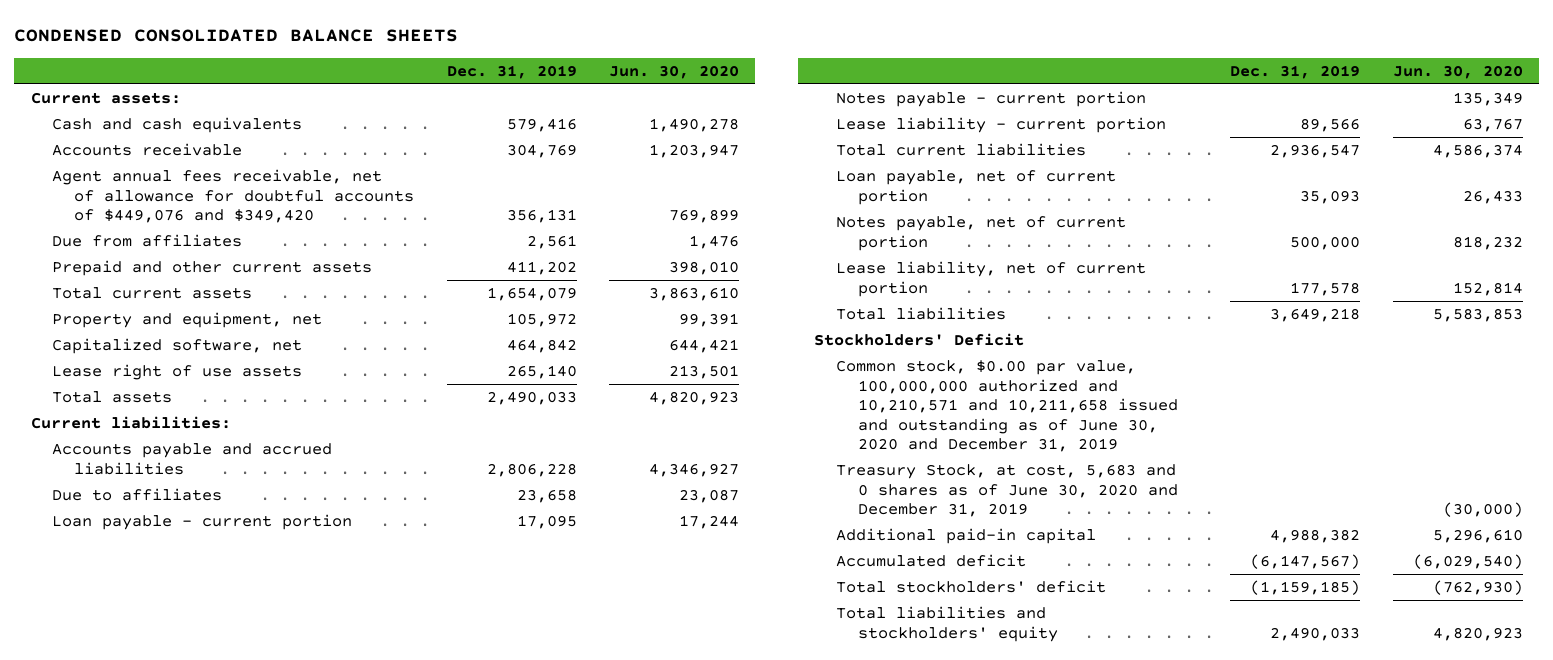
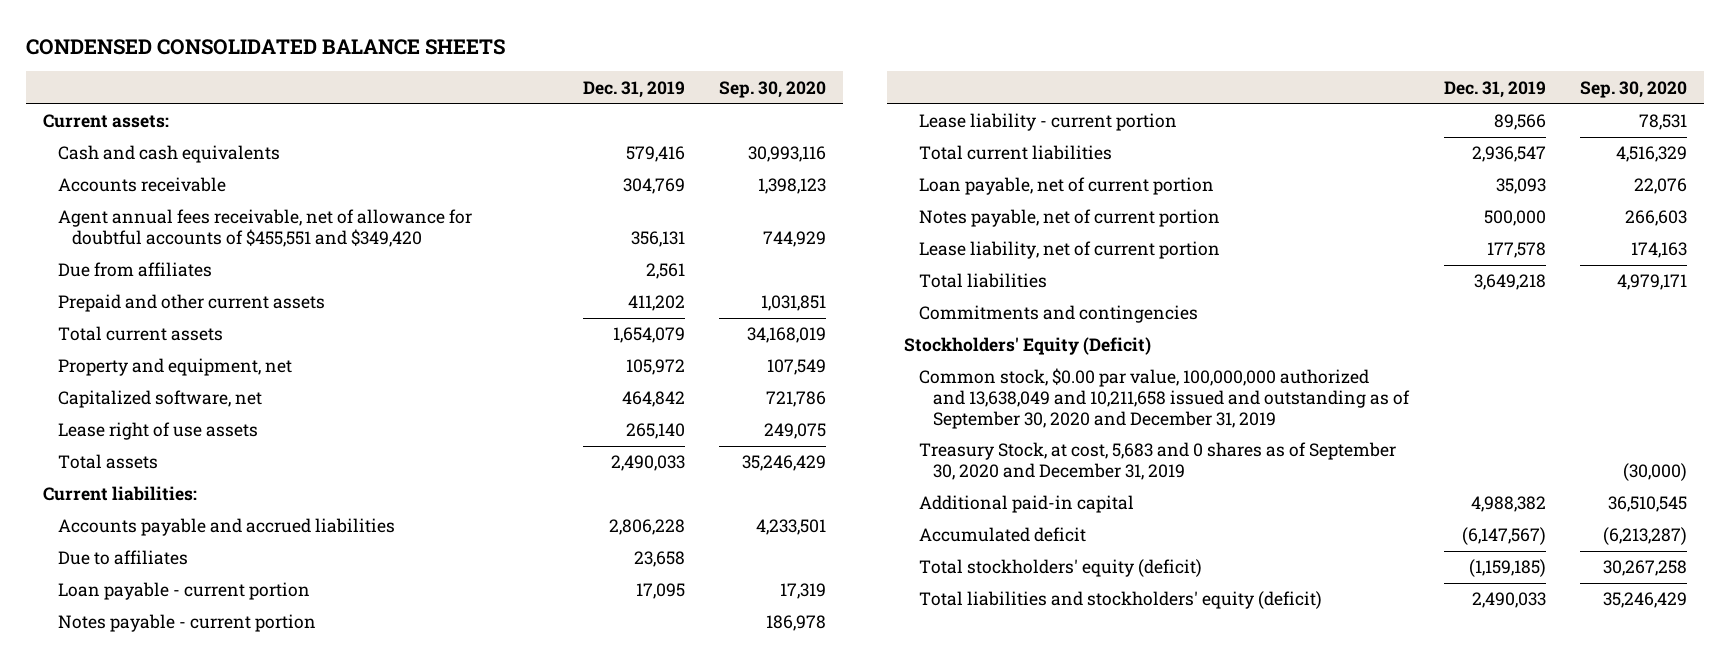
- | Dec. 31, 2019 | Jun. 30, 2020
+ | Dec. 31, 2019 | Sep. 30, 2020
- Agent annual fees receivable, net of allowance for doubtful accounts of $449,076 and $349,420 | 356,131 | 769,899
+ Agent annual fees receivable, net of allowance for doubtful accounts of $455,551 and $349,420 | 356,131 | 744,929
- Stockholders' Deficit
- Common stock, $0.00 par value, 100,000,000 authorized and 10,210,571 and 10,211,658 issued and outstanding as of June 30, 2020 and December 31, 2019
- Treasury Stock, at cost, 5,683 and 0 shares as of June 30, 2020 and December 31, 2019 | | (30,000)
+ Commitments and contingencies
+ Stockholders' Equity (Deficit)
+ Common stock, $0.00 par value, 100,000,000 authorized and 13,638,049 and 10,211,658 issued and outstanding as of September 30, 2020 and December 31, 2019
+ Treasury Stock, at cost, 5,683 and 0 shares as of September 30, 2020 and December 31, 2019 | | (30,000)
- Total stockholders' deficit | (1,159,185) | (762,930)
- Total liabilities and stockholders' equity | 2,490,033 | 4,820,923
+ Total stockholders' equity (deficit) | (1,159,185) | 30,267,258
+ Total liabilities and stockholders' equity (deficit) | 2,490,033 | 35,246,429

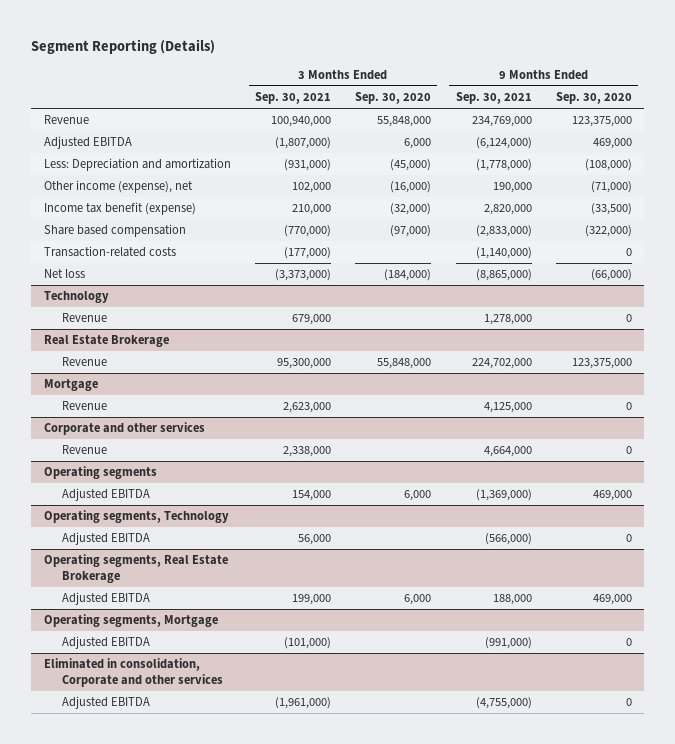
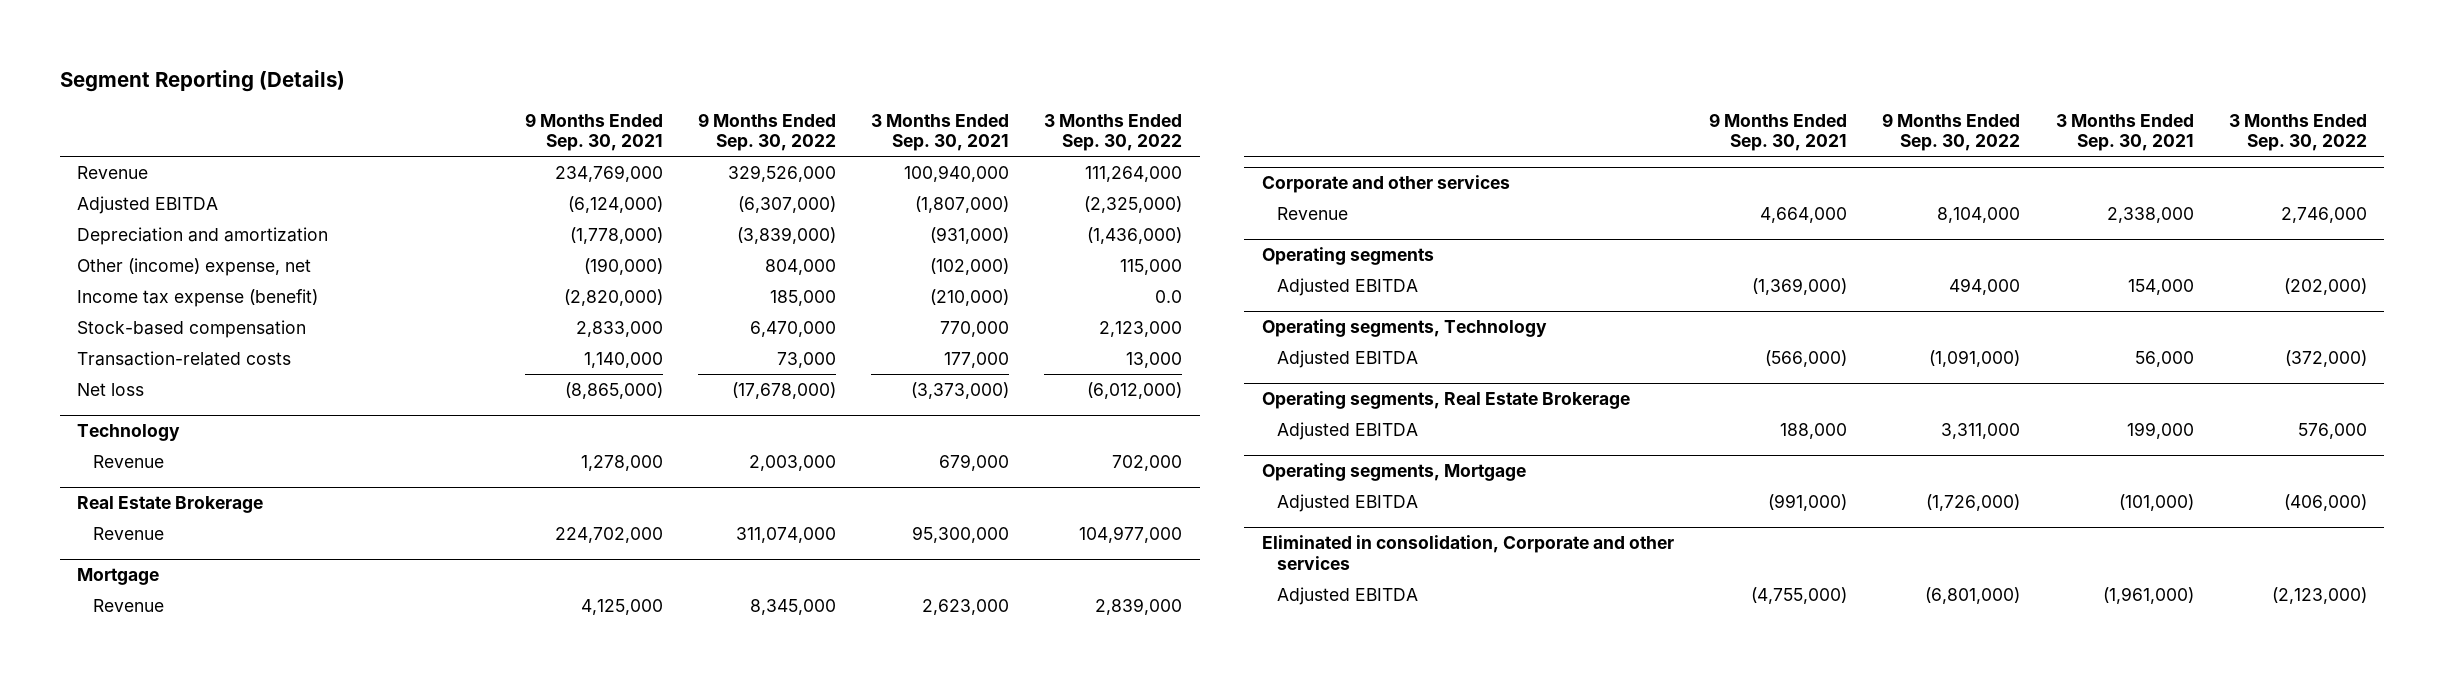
- | 3 Months Ended Sep. 30, 2021 | 3 Months Ended Sep. 30, 2020 | 9 Months Ended Sep. 30, 2021 | 9 Months Ended Sep. 30, 2020
+ | 9 Months Ended Sep. 30, 2021 | 9 Months Ended Sep. 30, 2022 | 3 Months Ended Sep. 30, 2021 | 3 Months Ended Sep. 30, 2022
- Less: Depreciation and amortization | (931,000) | (45,000) | (1,778,000) | (108,000)
- Other income (expense), net | 102,000 | (16,000) | 190,000 | (71,000)
- Income tax benefit (expense) | 210,000 | (32,000) | 2,820,000 | (33,500)
- Share based compensation | (770,000) | (97,000) | (2,833,000) | (322,000)
- Transaction-related costs | (177,000) | | (1,140,000) | 0
+ Depreciation and amortization | (1,778,000) | (3,839,000) | (931,000) | (1,436,000)
+ Other (income) expense, net | (190,000) | 804,000 | (102,000) | 115,000
+ Income tax expense (benefit) | (2,820,000) | 185,000 | (210,000) | 0.0
+ Stock-based compensation | 2,833,000 | 6,470,000 | 770,000 | 2,123,000
+ Transaction-related costs | 1,140,000 | 73,000 | 177,000 | 13,000

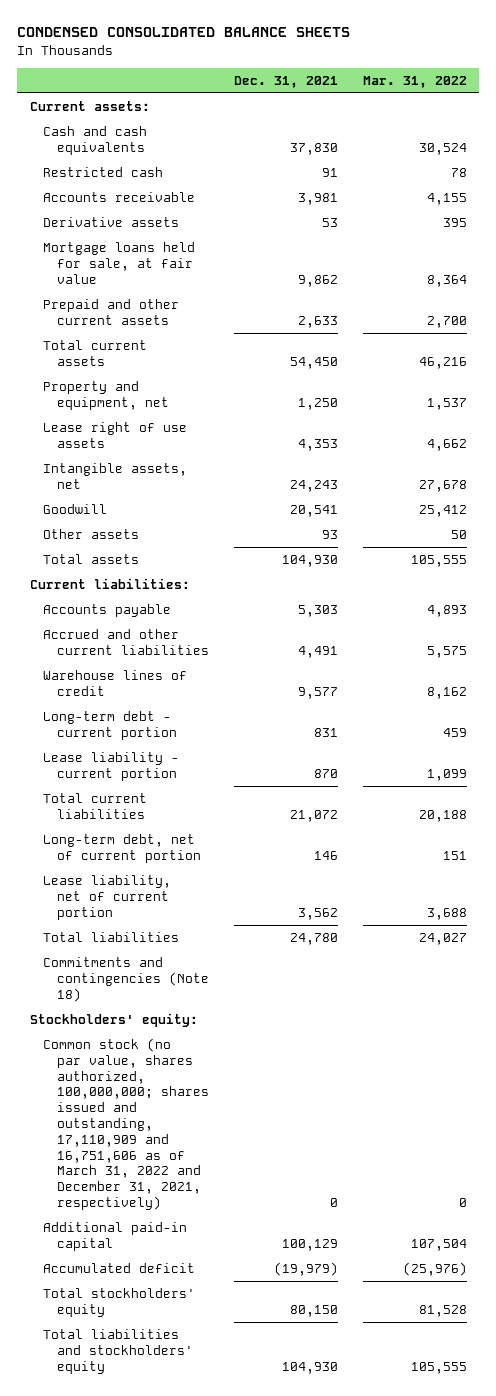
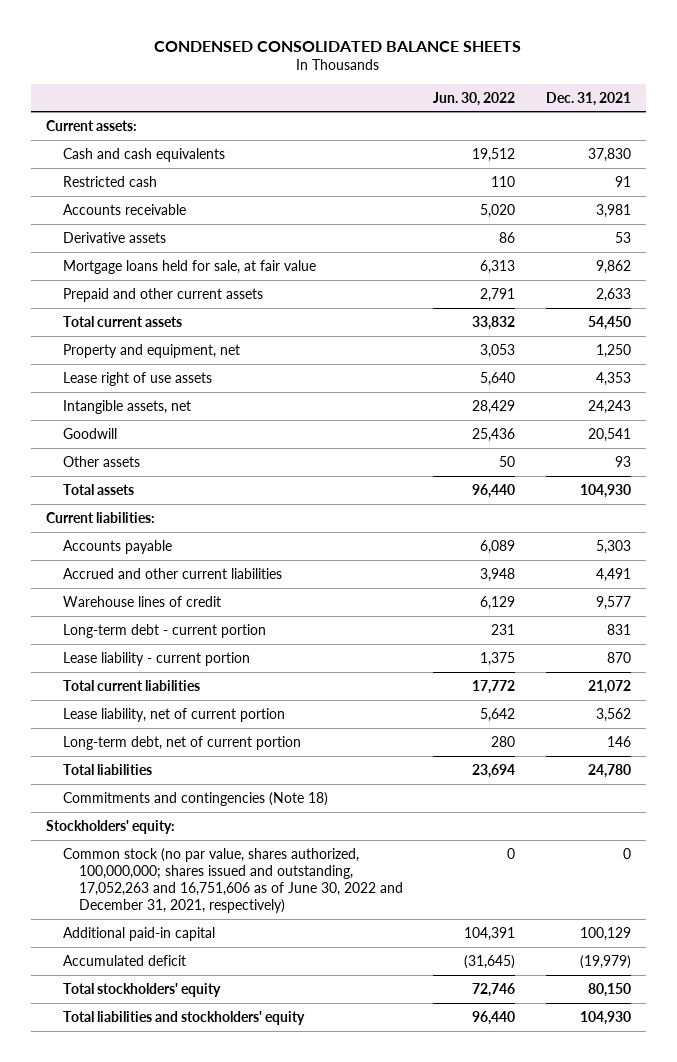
- | Dec. 31, 2021 | Mar. 31, 2022
+ | Jun. 30, 2022 | Dec. 31, 2021
moved down: Long-term debt, net of current portion | 280 | 146
- Common stock (no par value, shares authorized, 100,000,000; shares issued and outstanding, 17,110,909 and 16,751,606 as of March 31, 2022 and December 31, 2021, respectively) | 0 | 0
+ Common stock (no par value, shares authorized, 100,000,000; shares issued and outstanding, 17,052,263 and 16,751,606 as of June 30, 2022 and December 31, 2021, respectively) | 0 | 0

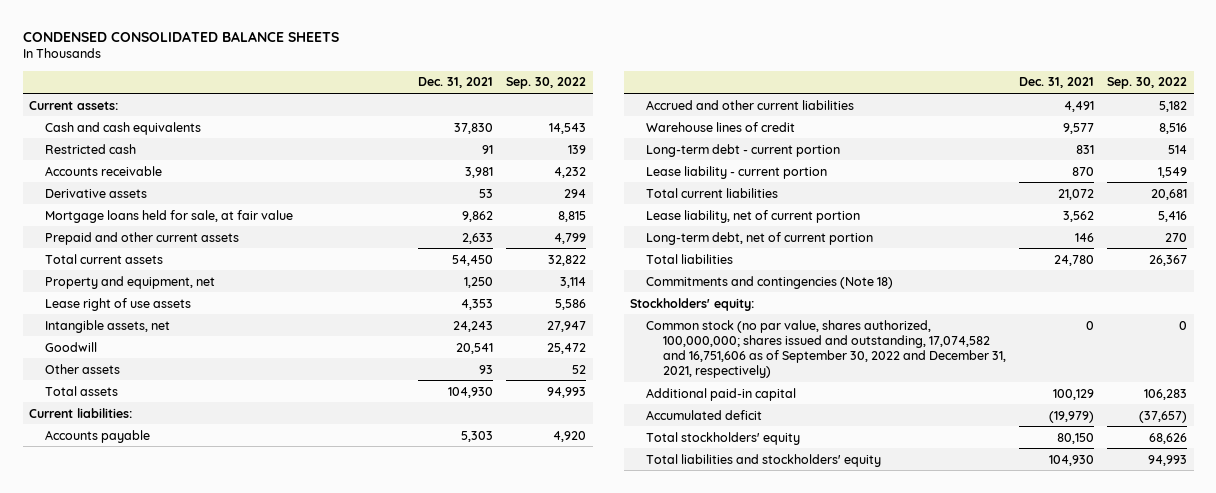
- | Jun. 30, 2022 | Dec. 31, 2021
+ | Dec. 31, 2021 | Sep. 30, 2022
- Common stock (no par value, shares authorized, 100,000,000; shares issued and outstanding, 17,052,263 and 16,751,606 as of June 30, 2022 and December 31, 2021, respectively) | 0 | 0
+ Common stock (no par value, shares authorized, 100,000,000; shares issued and outstanding, 17,074,582 and 16,751,606 as of September 30, 2022 and December 31, 2021, respectively) | 0 | 0

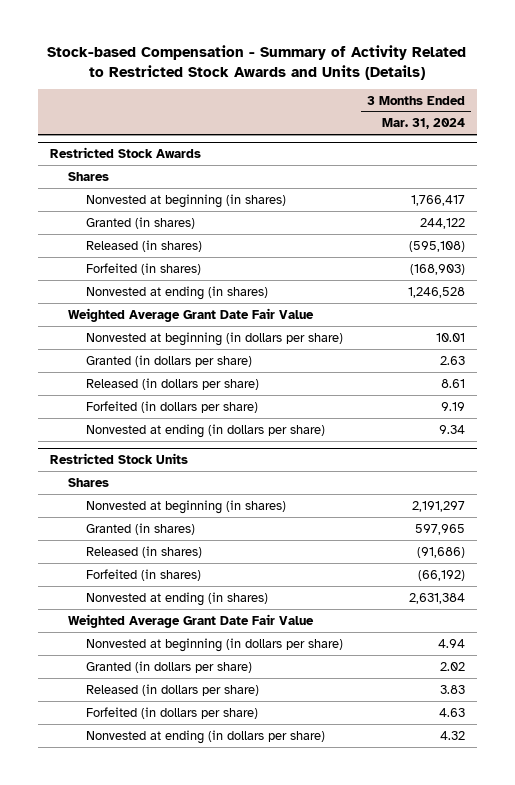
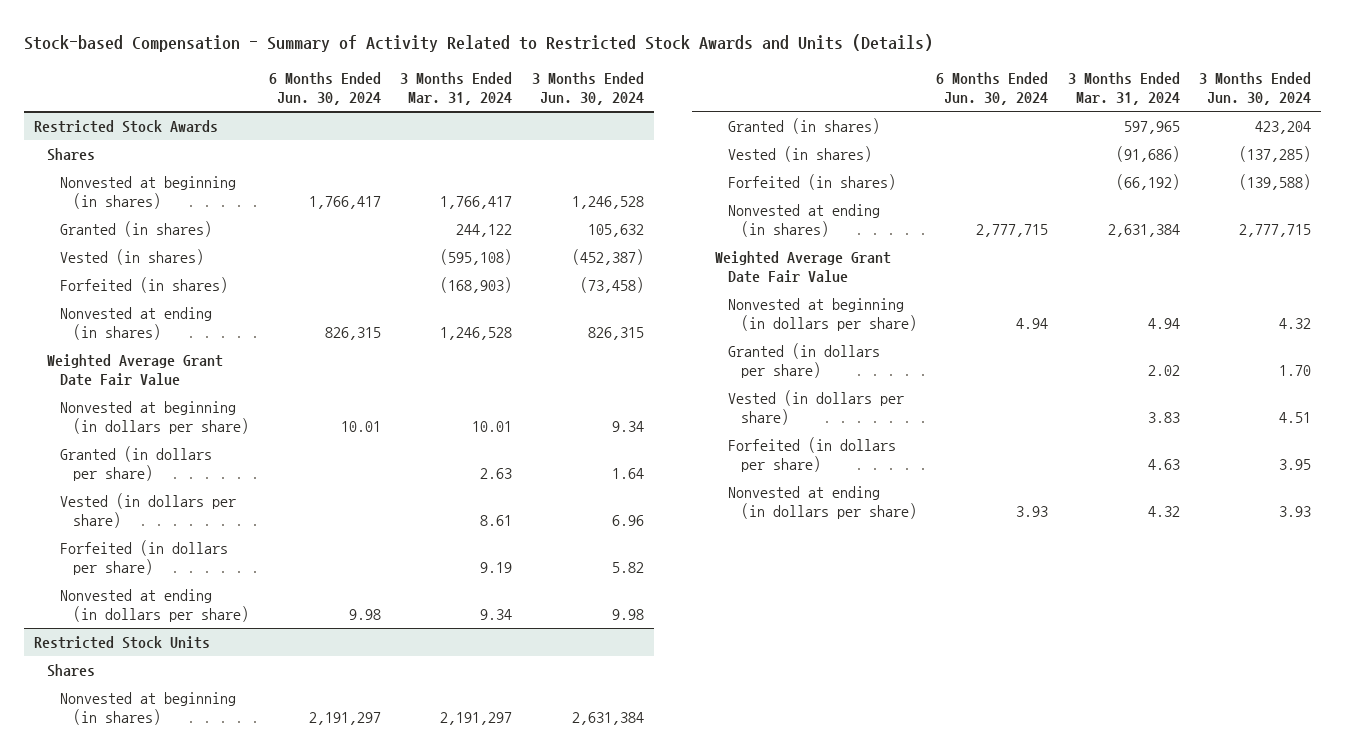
- | 3 Months Ended Mar. 31, 2024
+ | 6 Months Ended Jun. 30, 2024 | 3 Months Ended Mar. 31, 2024 | 3 Months Ended Jun. 30, 2024
@ Restricted Stock Awards
- Released (in shares) | (595,108)
+ Vested (in shares) | | (595,108) | (452,387)
- Released (in dollars per share) | 8.61
+ Vested (in dollars per share) | | 8.61 | 6.96
@ Restricted Stock Units
- Released (in shares) | (91,686)
+ Vested (in shares) | | (91,686) | (137,285)
- Released (in dollars per share) | 3.83
+ Vested (in dollars per share) | | 3.83 | 4.51

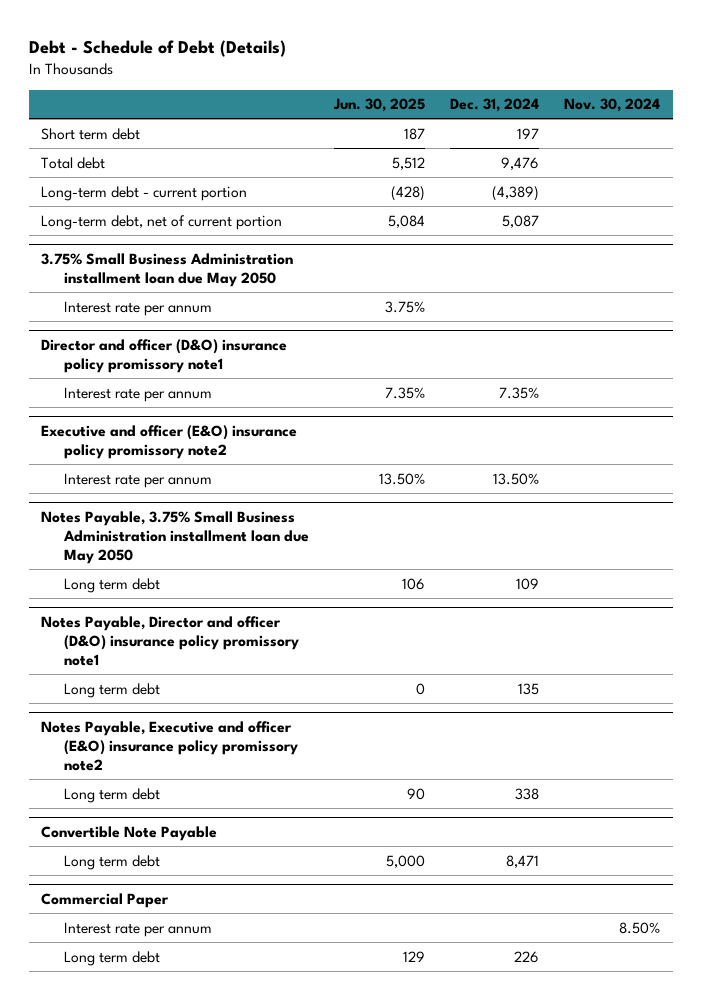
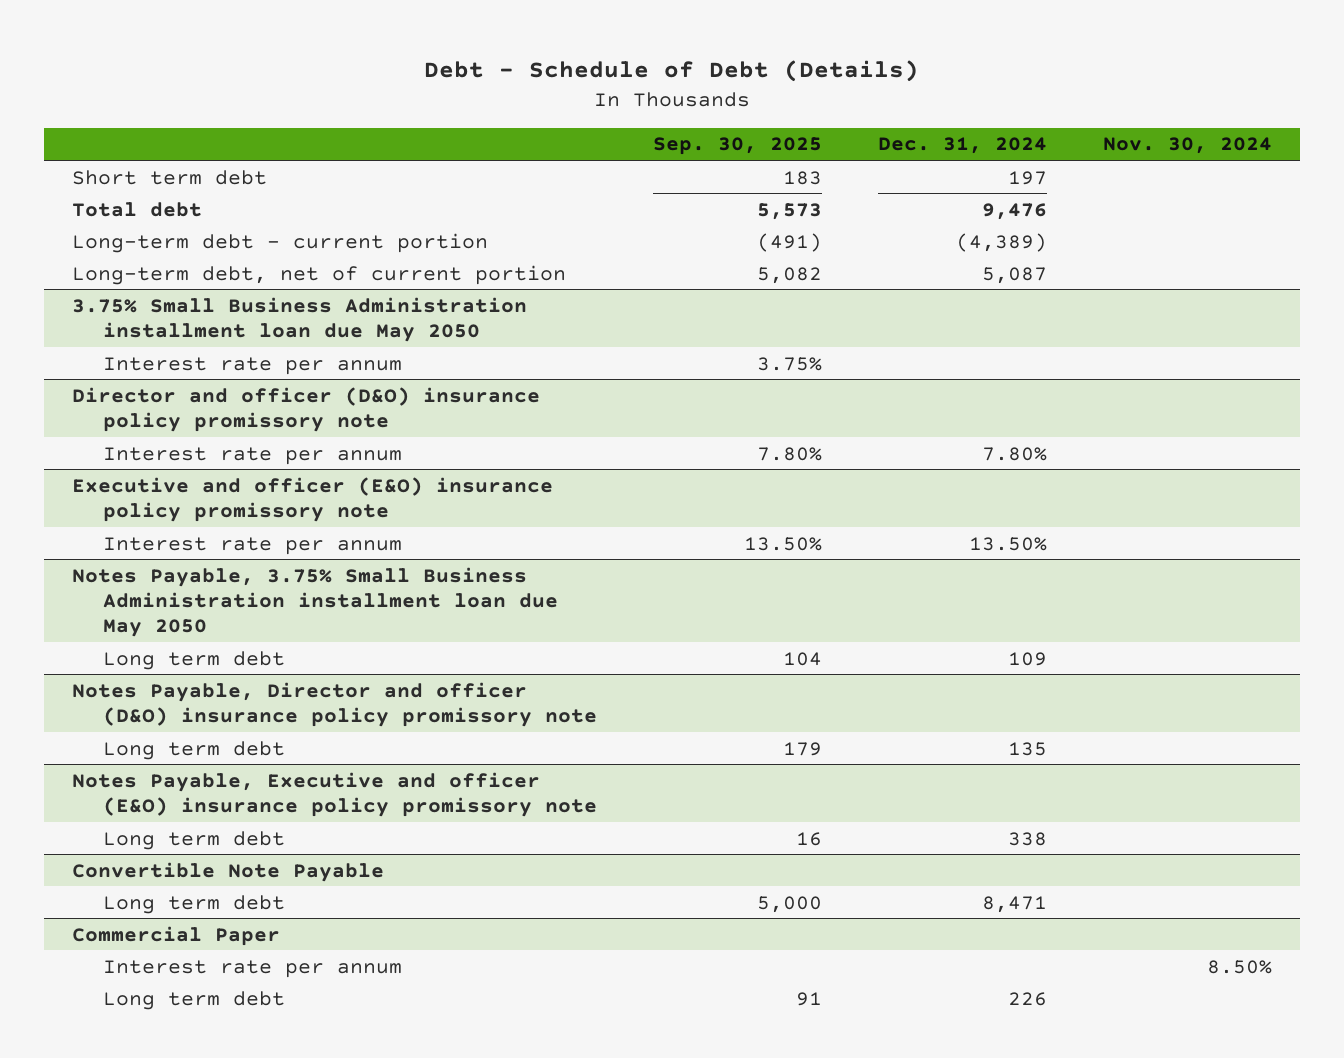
- | Jun. 30, 2025 | Dec. 31, 2024 | Nov. 30, 2024
+ | Sep. 30, 2025 | Dec. 31, 2024 | Nov. 30, 2024
- Director and officer (D&O) insurance policy promissory note1
- Interest rate per annum | 7.35% | 7.35% |
- Executive and officer (E&O) insurance policy promissory note2
+ Director and officer (D&O) insurance policy promissory note
+ Interest rate per annum | 7.80% | 7.80% |
+ Executive and officer (E&O) insurance policy promissory note
- Notes Payable, Director and officer (D&O) insurance policy promissory note1
+ Notes Payable, Director and officer (D&O) insurance policy promissory note
- Notes Payable, Executive and officer (E&O) insurance policy promissory note2
+ Notes Payable, Executive and officer (E&O) insurance policy promissory note

